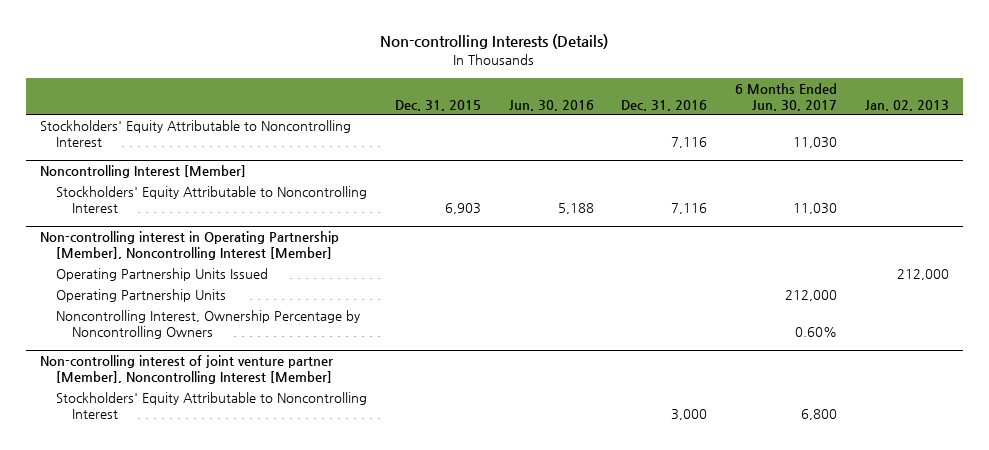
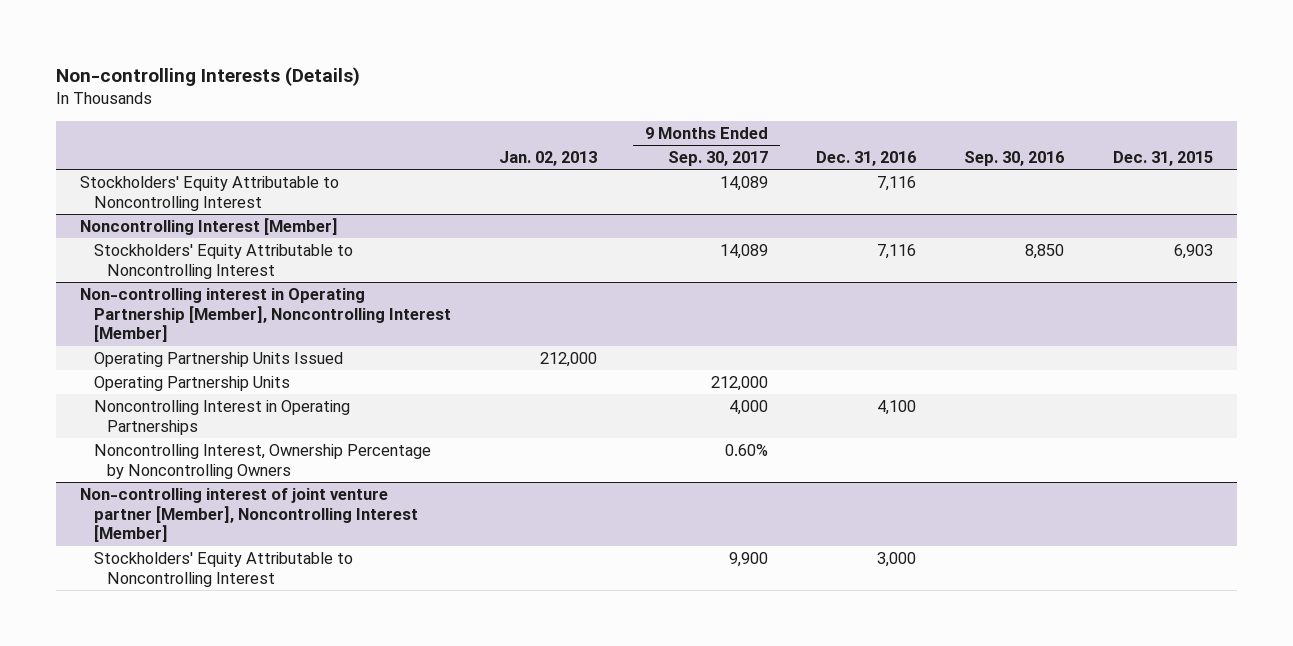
- | Dec. 31, 2015 | Jun. 30, 2016 | Dec. 31, 2016 | 6 Months Ended Jun. 30, 2017 | Jan. 02, 2013
+ | Jan. 02, 2013 | 9 Months Ended Sep. 30, 2017 | Dec. 31, 2016 | Sep. 30, 2016 | Dec. 31, 2015
@ Non-controlling interest in Operating Partnership [Member], Noncontrolling Interest [Member]
+ Noncontrolling Interest in Operating Partnerships | | 4,000 | 4,100 | |

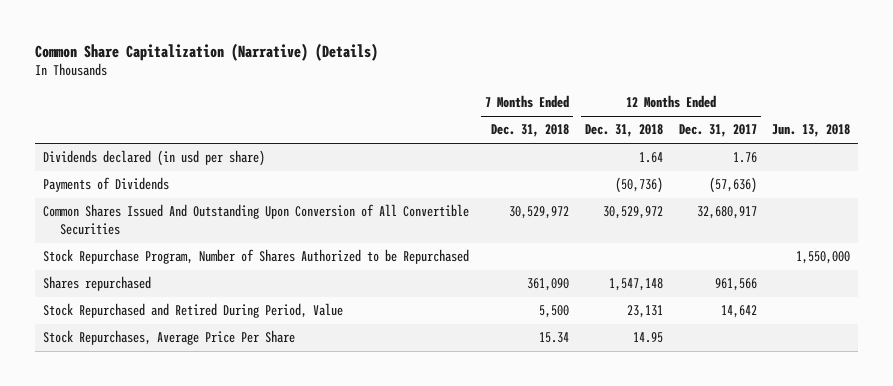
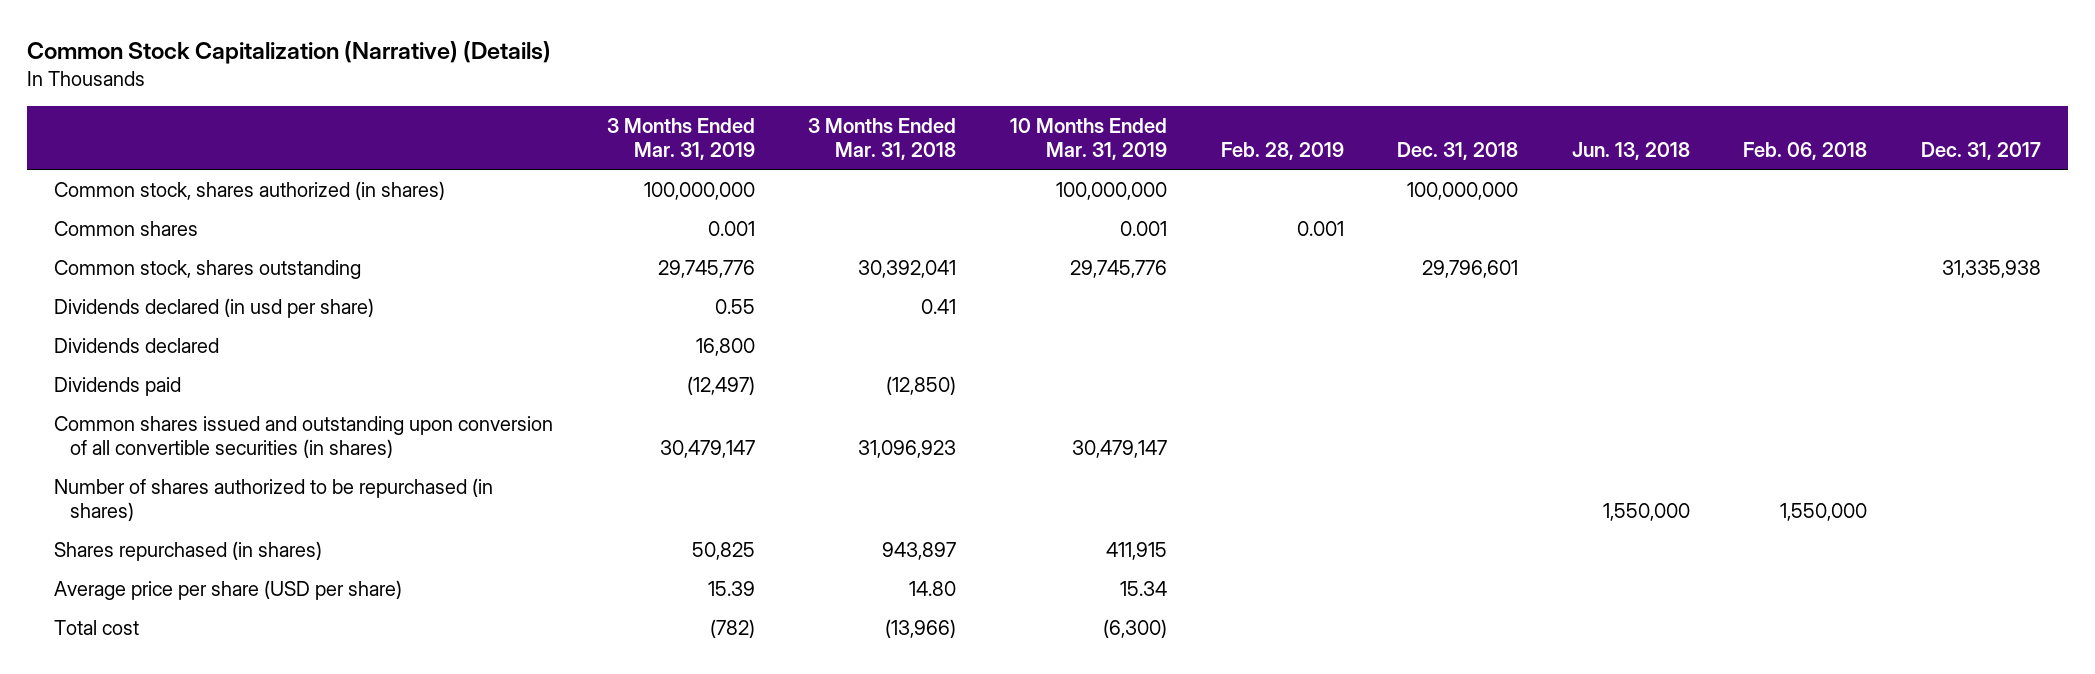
- Common Share Capitalization (Narrative) (Details)
+ Common Stock Capitalization (Narrative) (Details)
- | 7 Months Ended Dec. 31, 2018 | 12 Months Ended Dec. 31, 2018 | 12 Months Ended Dec. 31, 2017 | Jun. 13, 2018
+ | 3 Months Ended Mar. 31, 2019 | 3 Months Ended Mar. 31, 2018 | 10 Months Ended Mar. 31, 2019 | Feb. 28, 2019 | Dec. 31, 2018 | Jun. 13, 2018 | Feb. 06, 2018 | Dec. 31, 2017
+ Common stock, shares authorized (in shares) | 100,000,000 | | 100,000,000 | | 100,000,000 | | |
+ Common shares | 0.001 | | 0.001 | 0.001 | | | |
+ Common stock, shares outstanding | 29,745,776 | 30,392,041 | 29,745,776 | | 29,796,601 | | | 31,335,938
- Payments of Dividends | | (50,736) | (57,636) |
- Common Shares Issued And Outstanding Upon Conversion of All Convertible Securities | 30,529,972 | 30,529,972 | 32,680,917 |
- Stock Repurchase Program, Number of Shares Authorized to be Repurchased | | | | 1,550,000
- Shares repurchased | 361,090 | 1,547,148 | 961,566 |
- Stock Repurchased and Retired During Period, Value | 5,500 | 23,131 | 14,642 |
- Stock Repurchases, Average Price Per Share | 15.34 | 14.95 | |
+ Dividends declared | 16,800 | | | | | | |
+ Dividends paid | (12,497) | (12,850) | | | | | |
+ Common shares issued and outstanding upon conversion of all convertible securities (in shares) | 30,479,147 | 31,096,923 | 30,479,147 | | | | |
+ Number of shares authorized to be repurchased (in shares) | | | | | | 1,550,000 | 1,550,000 |
+ Shares repurchased (in shares) | 50,825 | 943,897 | 411,915 | | | | |
+ Average price per share (USD per share) | 15.39 | 14.80 | 15.34 | | | | |
+ Total cost | (782) | (13,966) | (6,300) | | | | |

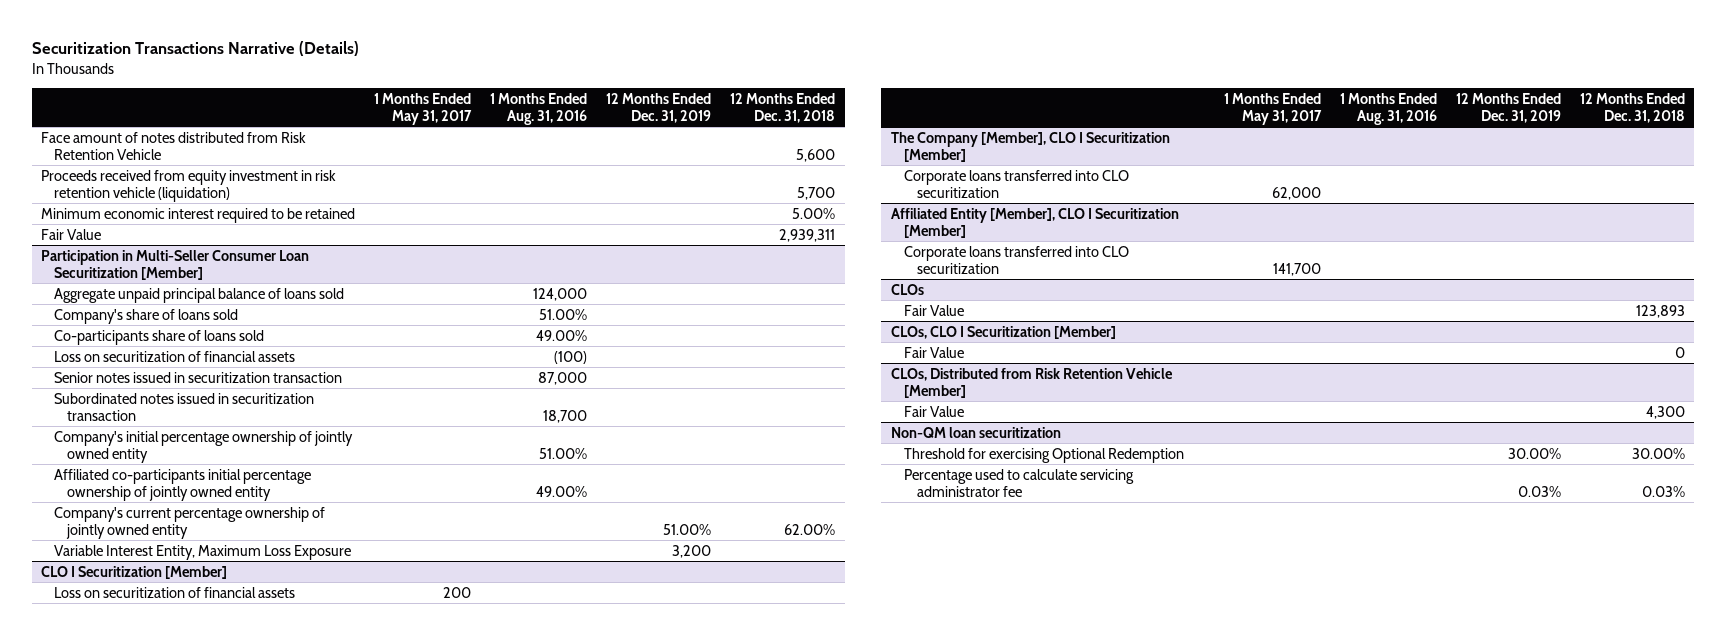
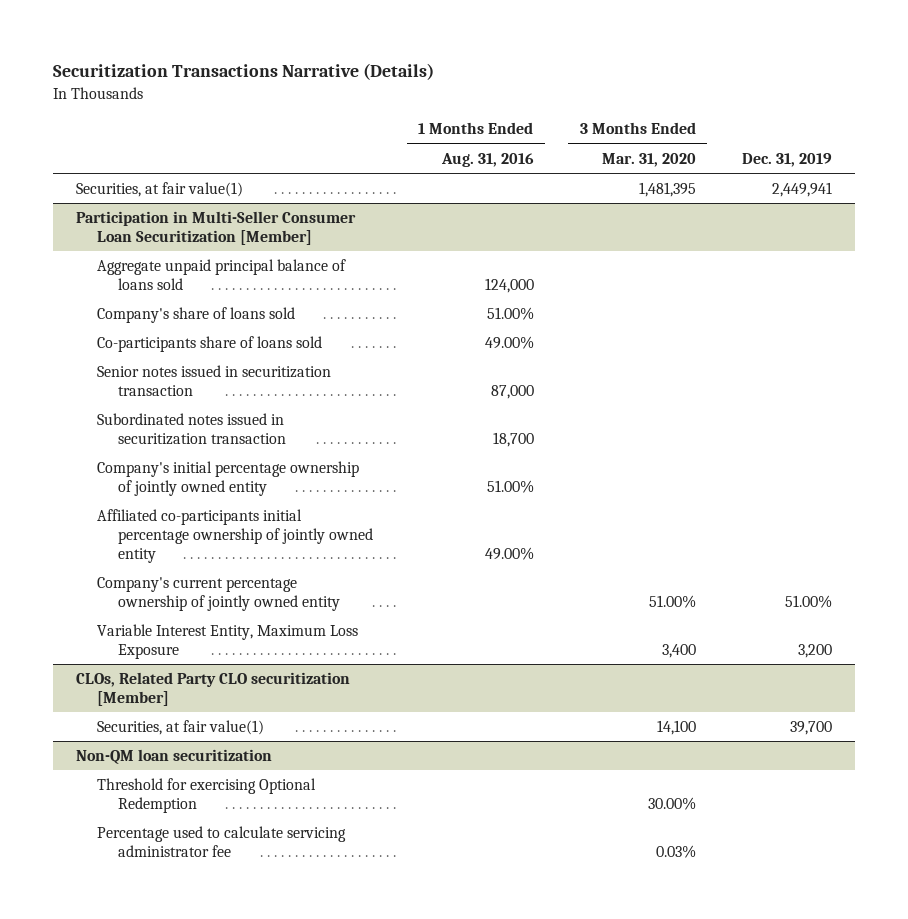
- | 1 Months Ended May 31, 2017 | 1 Months Ended Aug. 31, 2016 | 12 Months Ended Dec. 31, 2019 | 12 Months Ended Dec. 31, 2018
+ | 1 Months Ended Aug. 31, 2016 | 3 Months Ended Mar. 31, 2020 | Dec. 31, 2019
- Face amount of notes distributed from Risk Retention Vehicle | | | | 5,600
- Proceeds received from equity investment in risk retention vehicle (liquidation) | | | | 5,700
- Minimum economic interest required to be retained | | | | 5.00%
- Fair Value | | | | 2,939,311
+ Securities, at fair value(1) | | 1,481,395 | 2,449,941
@ Participation in Multi-Seller Consumer Loan Securitization [Member]
- Loss on securitization of financial assets | | (100) | |
- CLO I Securitization [Member]
- Loss on securitization of financial assets | 200 | | |
- The Company [Member], CLO I Securitization [Member]
- Corporate loans transferred into CLO securitization | 62,000 | | |
- Affiliated Entity [Member], CLO I Securitization [Member]
- Corporate loans transferred into CLO securitization | 141,700 | | |
- CLOs
- Fair Value | | | | 123,893
- CLOs, CLO I Securitization [Member]
- Fair Value | | | | 0
- CLOs, Distributed from Risk Retention Vehicle [Member]
- Fair Value | | | | 4,300
+ CLOs, Related Party CLO securitization [Member]
+ Securities, at fair value(1) | | 14,100 | 39,700

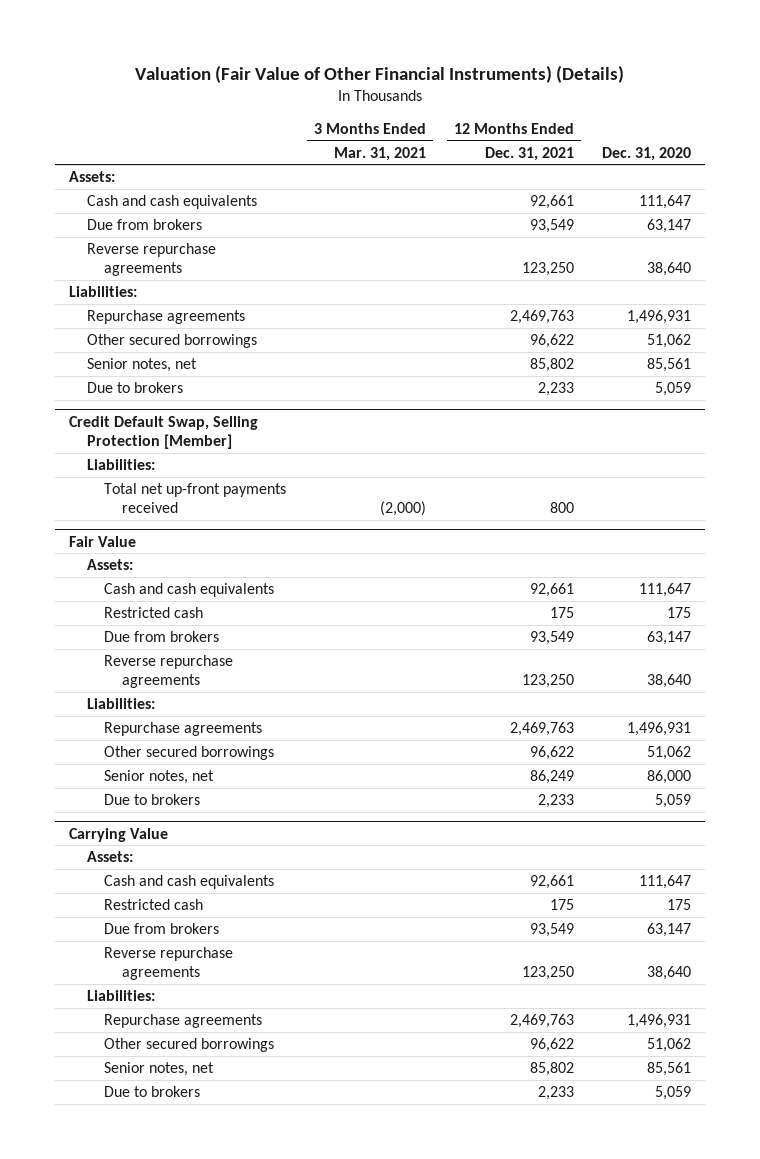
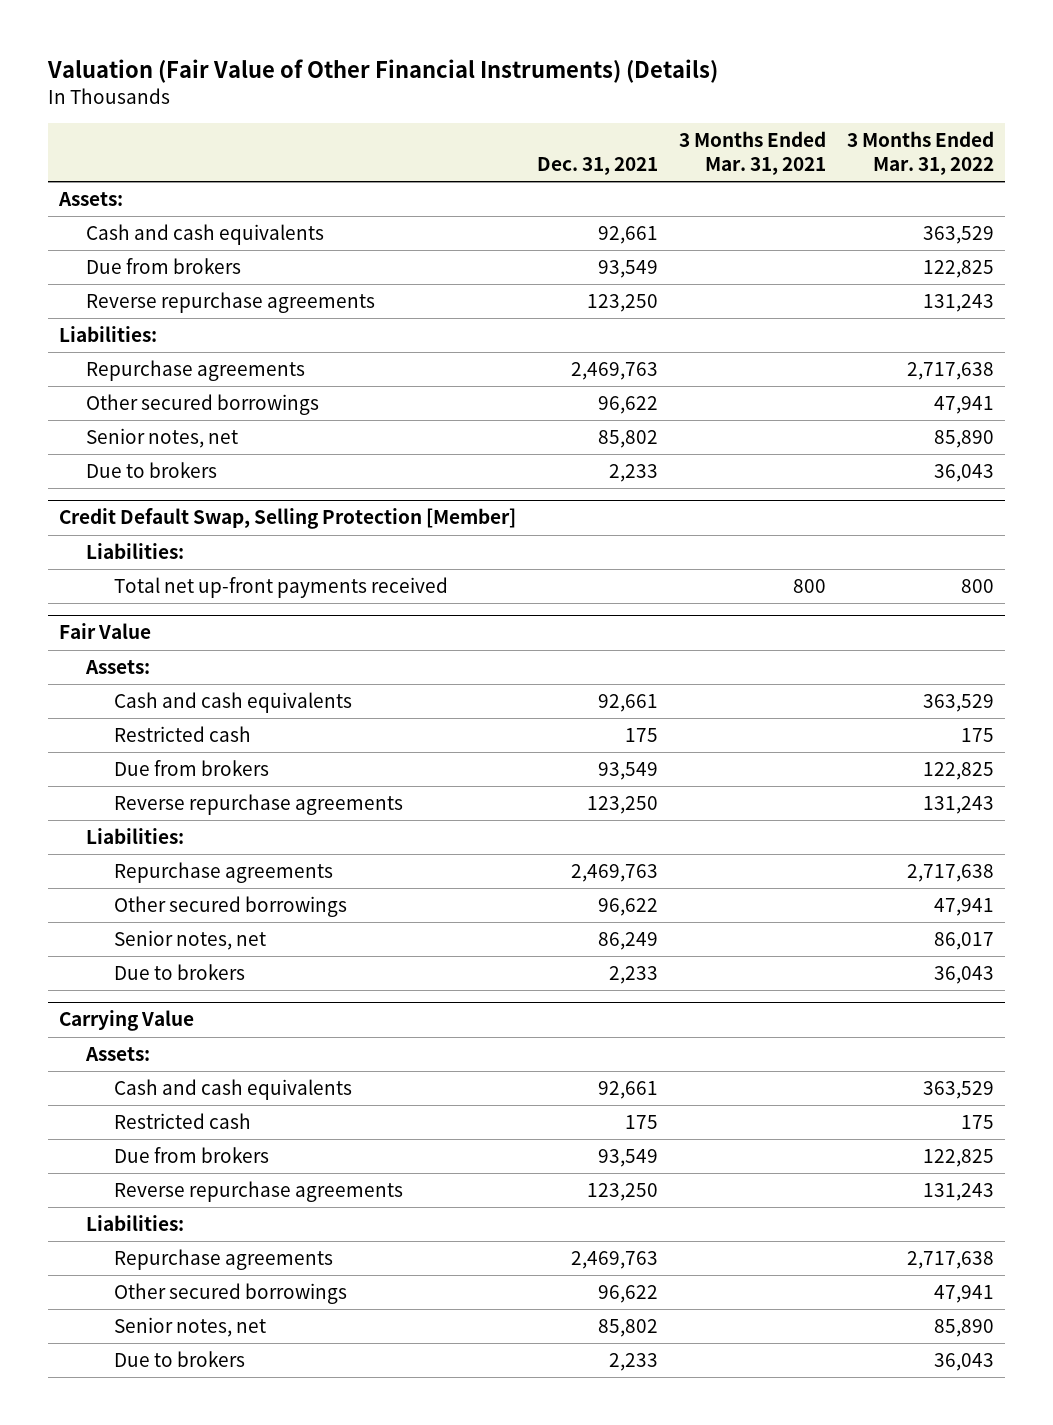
- | 3 Months Ended Mar. 31, 2021 | 12 Months Ended Dec. 31, 2021 | Dec. 31, 2020
+ | Dec. 31, 2021 | 3 Months Ended Mar. 31, 2021 | 3 Months Ended Mar. 31, 2022
@ Credit Default Swap, Selling Protection [Member]
- Total net up-front payments received | (2,000) | 800 |
+ Total net up-front payments received | | 800 | 800

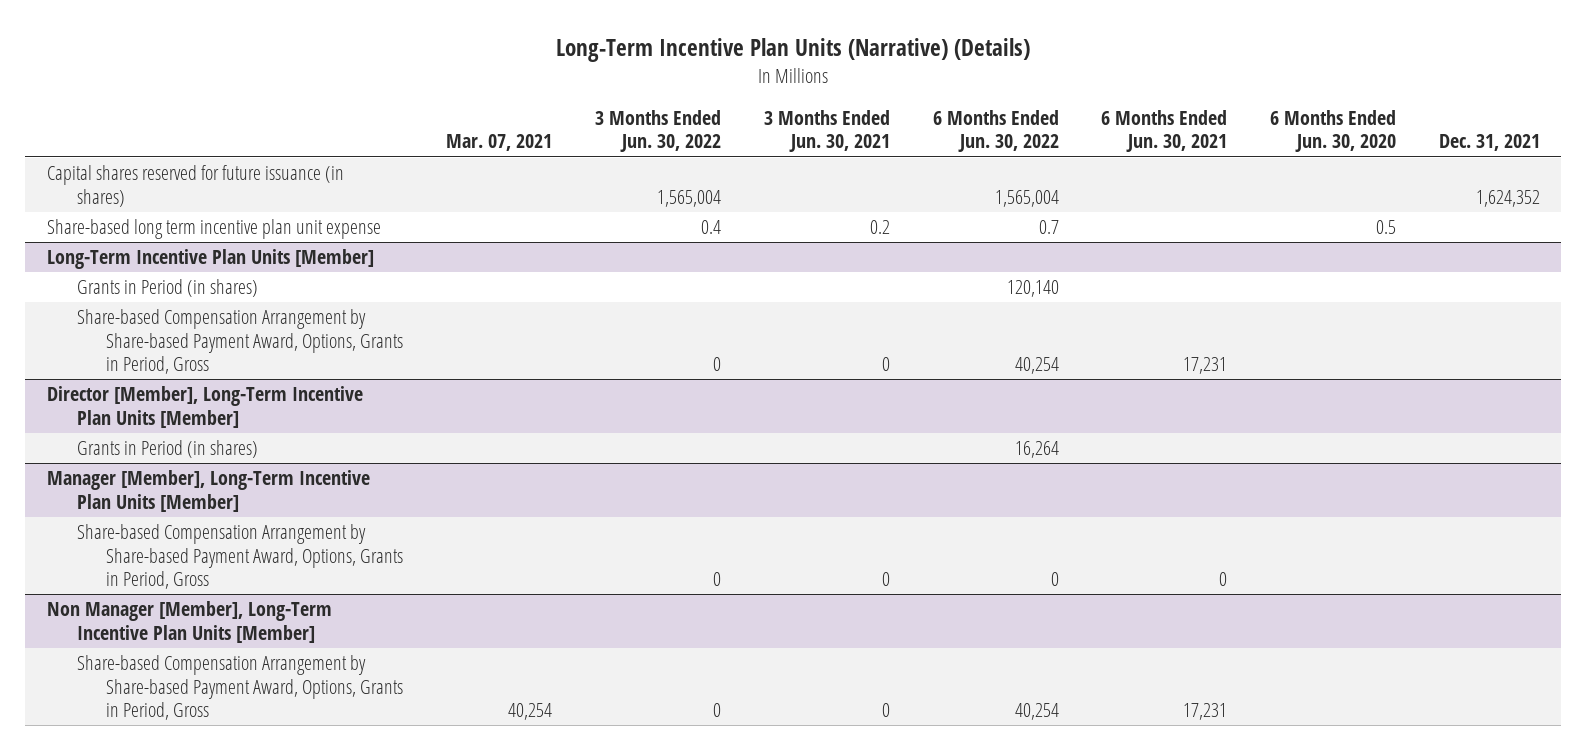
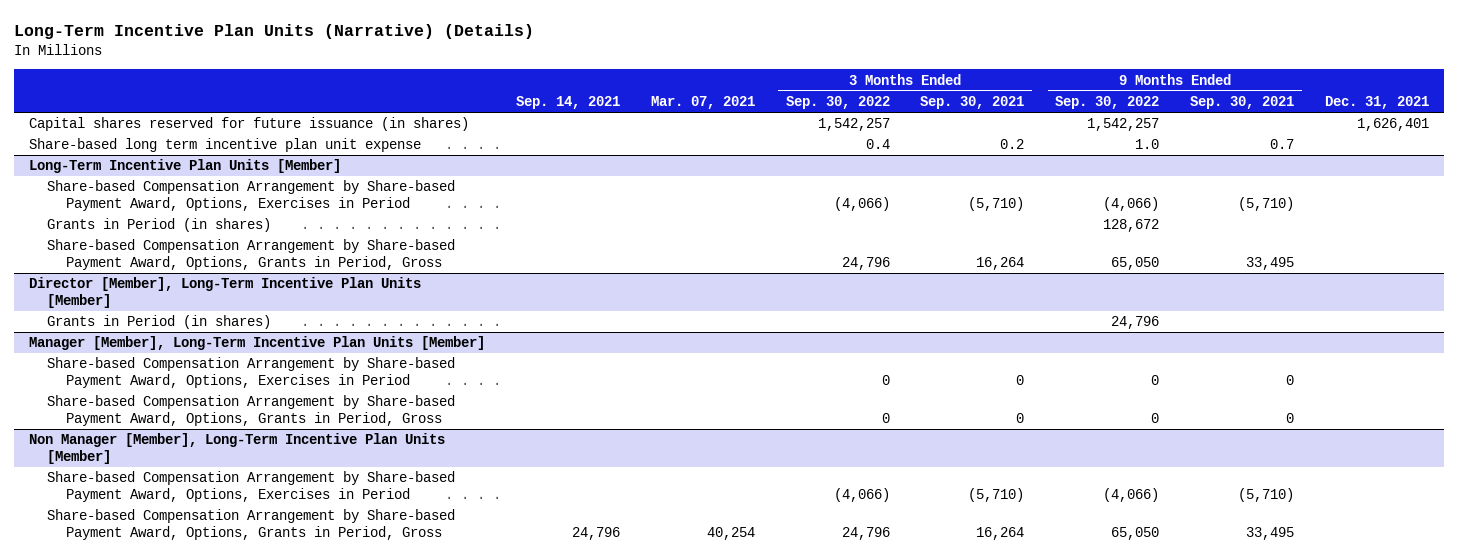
- | Mar. 07, 2021 | 3 Months Ended Jun. 30, 2022 | 3 Months Ended Jun. 30, 2021 | 6 Months Ended Jun. 30, 2022 | 6 Months Ended Jun. 30, 2021 | 6 Months Ended Jun. 30, 2020 | Dec. 31, 2021
+ | Sep. 14, 2021 | Mar. 07, 2021 | 3 Months Ended Sep. 30, 2022 | 3 Months Ended Sep. 30, 2021 | 9 Months Ended Sep. 30, 2022 | 9 Months Ended Sep. 30, 2021 | Dec. 31, 2021
- Capital shares reserved for future issuance (in shares) | | 1,565,004 | | 1,565,004 | | | 1,624,352
+ Capital shares reserved for future issuance (in shares) | | | 1,542,257 | | 1,542,257 | | 1,626,401
@ Long-Term Incentive Plan Units [Member]
+ Share-based Compensation Arrangement by Share-based Payment Award, Options, Exercises in Period | | | (4,066) | (5,710) | (4,066) | (5,710) |
@ Manager [Member], Long-Term Incentive Plan Units [Member]
+ Share-based Compensation Arrangement by Share-based Payment Award, Options, Exercises in Period | | | 0 | 0 | 0 | 0 |
@ Non Manager [Member], Long-Term Incentive Plan Units [Member]
+ Share-based Compensation Arrangement by Share-based Payment Award, Options, Exercises in Period | | | (4,066) | (5,710) | (4,066) | (5,710) |

